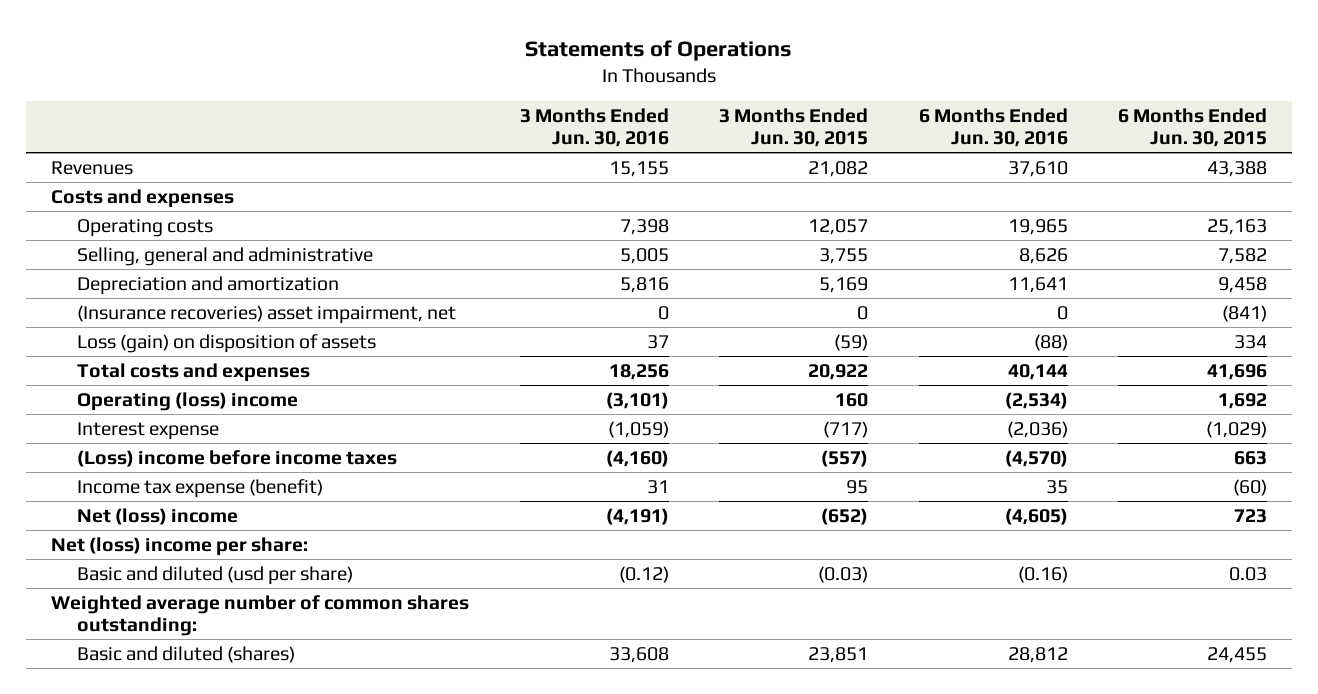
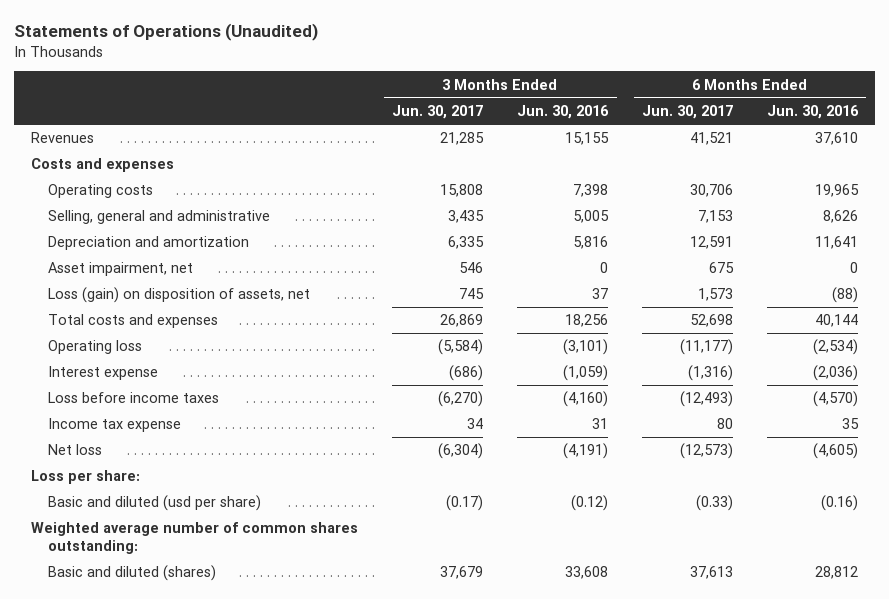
- Statements of Operations
+ Statements of Operations (Unaudited)
- | 3 Months Ended Jun. 30, 2016 | 3 Months Ended Jun. 30, 2015 | 6 Months Ended Jun. 30, 2016 | 6 Months Ended Jun. 30, 2015
+ | 3 Months Ended Jun. 30, 2017 | 3 Months Ended Jun. 30, 2016 | 6 Months Ended Jun. 30, 2017 | 6 Months Ended Jun. 30, 2016
- (Insurance recoveries) asset impairment, net | 0 | 0 | 0 | (841)
- Loss (gain) on disposition of assets | 37 | (59) | (88) | 334
+ Asset impairment, net | 546 | 0 | 675 | 0
+ Loss (gain) on disposition of assets, net | 745 | 37 | 1,573 | (88)
- Operating (loss) income | (3,101) | 160 | (2,534) | 1,692
+ Operating loss | (5,584) | (3,101) | (11,177) | (2,534)
- (Loss) income before income taxes | (4,160) | (557) | (4,570) | 663
- Income tax expense (benefit) | 31 | 95 | 35 | (60)
- Net (loss) income | (4,191) | (652) | (4,605) | 723
- Net (loss) income per share:
+ Loss before income taxes | (6,270) | (4,160) | (12,493) | (4,570)
+ Income tax expense | 34 | 31 | 80 | 35
+ Net loss | (6,304) | (4,191) | (12,573) | (4,605)
+ Loss per share:

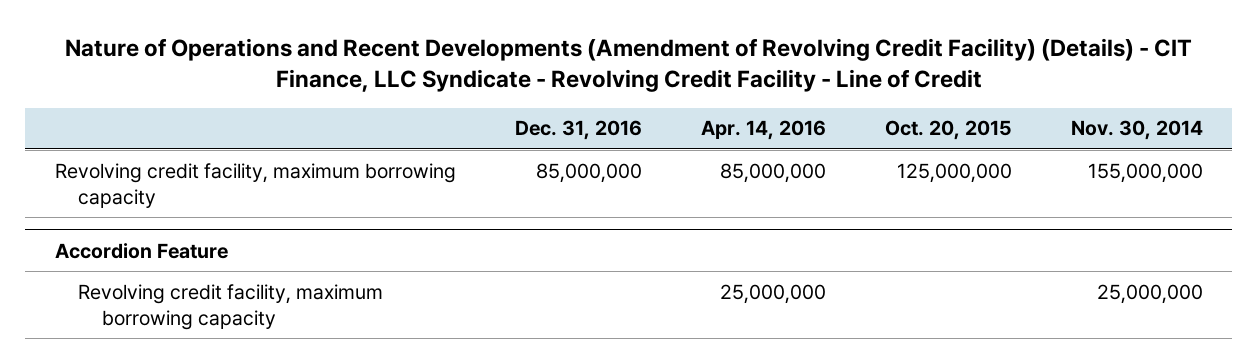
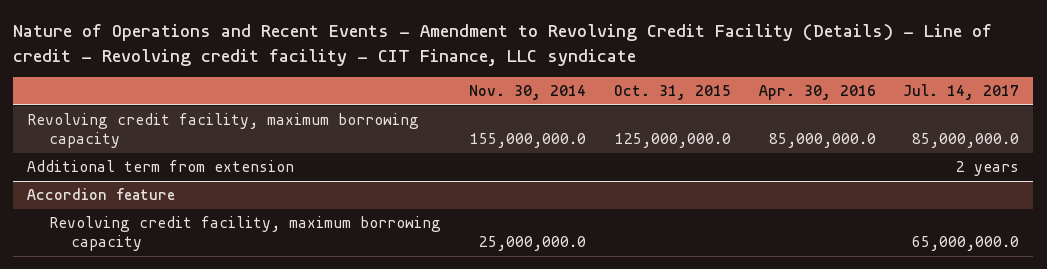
- Nature of Operations and Recent Developments (Amendment of Revolving Credit Facility) (Details) - CIT Finance, LLC Syndicate - Revolving Credit Facility - Line of Credit
+ Nature of Operations and Recent Events - Amendment to Revolving Credit Facility (Details) - Line of credit - Revolving credit facility - CIT Finance, LLC syndicate
- | Dec. 31, 2016 | Apr. 14, 2016 | Oct. 20, 2015 | Nov. 30, 2014
+ | Nov. 30, 2014 | Oct. 31, 2015 | Apr. 30, 2016 | Jul. 14, 2017
- Revolving credit facility, maximum borrowing capacity | 85,000,000 | 85,000,000 | 125,000,000 | 155,000,000
- Accordion Feature
- Revolving credit facility, maximum borrowing capacity | | 25,000,000 | | 25,000,000
+ Revolving credit facility, maximum borrowing capacity | 155,000,000.0 | 125,000,000.0 | 85,000,000.0 | 85,000,000.0
+ Additional term from extension | | | | 2 years
+ Accordion feature
+ Revolving credit facility, maximum borrowing capacity | 25,000,000.0 | | | 65,000,000.0

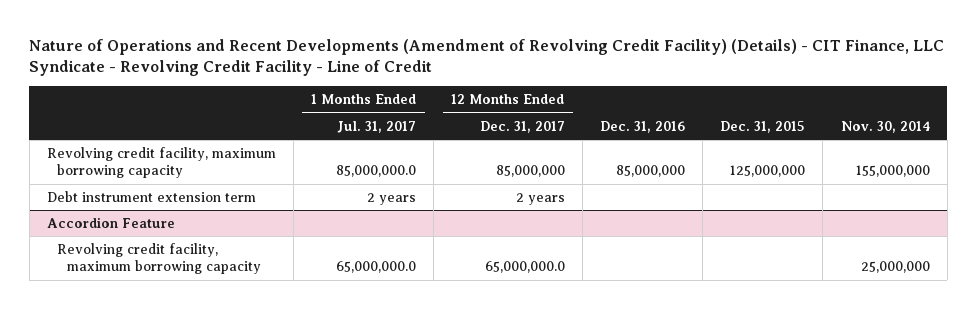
- Nature of Operations and Recent Events - Amendment to Revolving Credit Facility (Details) - Line of credit - Revolving credit facility - CIT Finance, LLC syndicate
+ Nature of Operations and Recent Developments (Amendment of Revolving Credit Facility) (Details) - CIT Finance, LLC Syndicate - Revolving Credit Facility - Line of Credit
- | Nov. 30, 2014 | Oct. 31, 2015 | Apr. 30, 2016 | Jul. 14, 2017
+ | 1 Months Ended Jul. 31, 2017 | 12 Months Ended Dec. 31, 2017 | Dec. 31, 2016 | Dec. 31, 2015 | Nov. 30, 2014
- Revolving credit facility, maximum borrowing capacity | 155,000,000.0 | 125,000,000.0 | 85,000,000.0 | 85,000,000.0
- Additional term from extension | | | | 2 years
- Accordion feature
- Revolving credit facility, maximum borrowing capacity | 25,000,000.0 | | | 65,000,000.0
+ Revolving credit facility, maximum borrowing capacity | 85,000,000.0 | 85,000,000 | 85,000,000 | 125,000,000 | 155,000,000
+ Debt instrument extension term | 2 years | 2 years | | |
+ Accordion Feature
+ Revolving credit facility, maximum borrowing capacity | 65,000,000.0 | 65,000,000.0 | | | 25,000,000

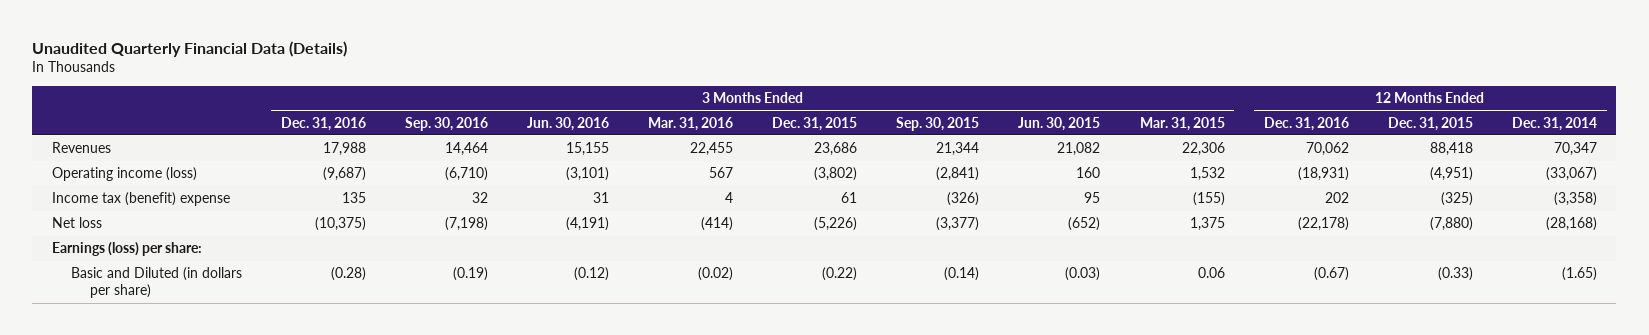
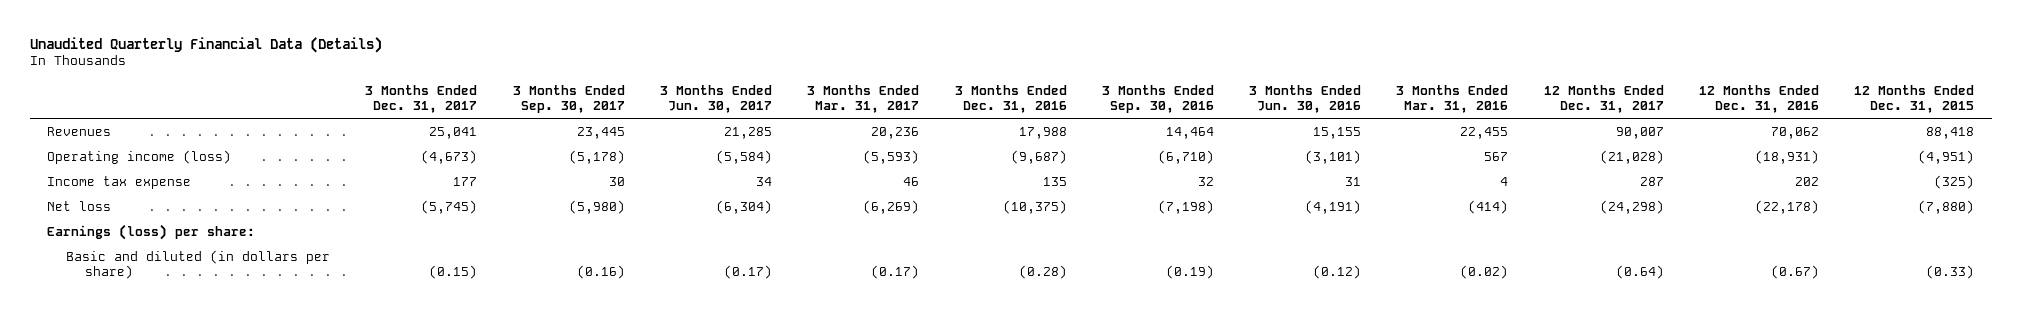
- | 3 Months Ended Dec. 31, 2016 | 3 Months Ended Sep. 30, 2016 | 3 Months Ended Jun. 30, 2016 | 3 Months Ended Mar. 31, 2016 | 3 Months Ended Dec. 31, 2015 | 3 Months Ended Sep. 30, 2015 | 3 Months Ended Jun. 30, 2015 | 3 Months Ended Mar. 31, 2015 | 12 Months Ended Dec. 31, 2016 | 12 Months Ended Dec. 31, 2015 | 12 Months Ended Dec. 31, 2014
+ | 3 Months Ended Dec. 31, 2017 | 3 Months Ended Sep. 30, 2017 | 3 Months Ended Jun. 30, 2017 | 3 Months Ended Mar. 31, 2017 | 3 Months Ended Dec. 31, 2016 | 3 Months Ended Sep. 30, 2016 | 3 Months Ended Jun. 30, 2016 | 3 Months Ended Mar. 31, 2016 | 12 Months Ended Dec. 31, 2017 | 12 Months Ended Dec. 31, 2016 | 12 Months Ended Dec. 31, 2015
- Income tax (benefit) expense | 135 | 32 | 31 | 4 | 61 | (326) | 95 | (155) | 202 | (325) | (3,358)
+ Income tax expense | 177 | 30 | 34 | 46 | 135 | 32 | 31 | 4 | 287 | 202 | (325)
- Basic and Diluted (in dollars per share) | (0.28) | (0.19) | (0.12) | (0.02) | (0.22) | (0.14) | (0.03) | 0.06 | (0.67) | (0.33) | (1.65)
+ Basic and diluted (in dollars per share) | (0.15) | (0.16) | (0.17) | (0.17) | (0.28) | (0.19) | (0.12) | (0.02) | (0.64) | (0.67) | (0.33)

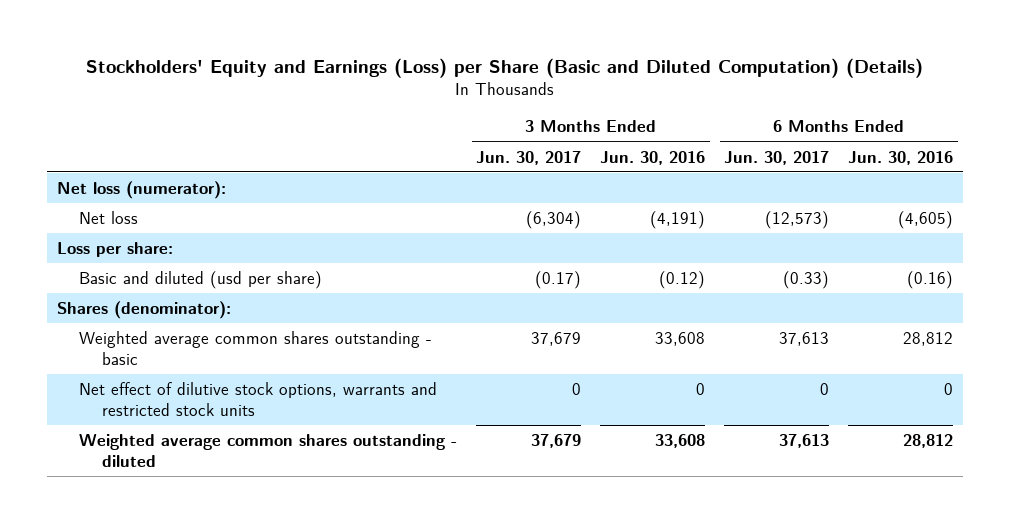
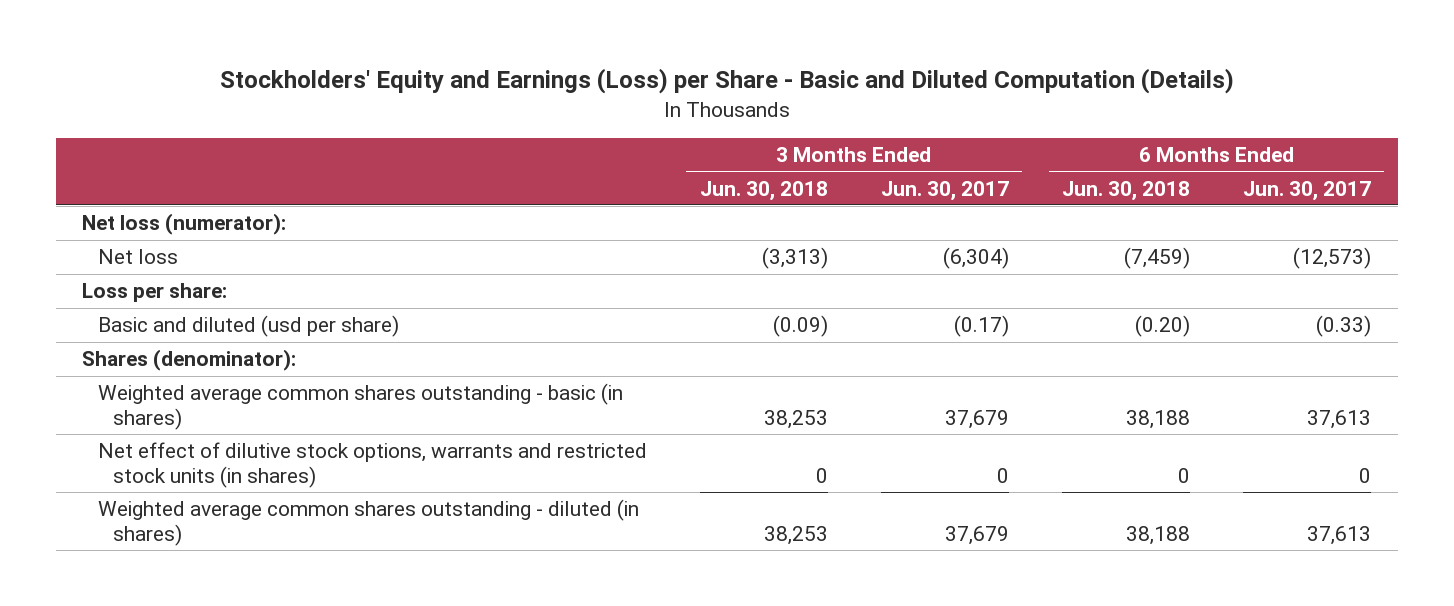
- Stockholders' Equity and Earnings (Loss) per Share (Basic and Diluted Computation) (Details)
+ Stockholders' Equity and Earnings (Loss) per Share - Basic and Diluted Computation (Details)
- | 3 Months Ended Jun. 30, 2017 | 3 Months Ended Jun. 30, 2016 | 6 Months Ended Jun. 30, 2017 | 6 Months Ended Jun. 30, 2016
+ | 3 Months Ended Jun. 30, 2018 | 3 Months Ended Jun. 30, 2017 | 6 Months Ended Jun. 30, 2018 | 6 Months Ended Jun. 30, 2017
- Weighted average common shares outstanding - basic | 37,679 | 33,608 | 37,613 | 28,812
- Net effect of dilutive stock options, warrants and restricted stock units | 0 | 0 | 0 | 0
- Weighted average common shares outstanding - diluted | 37,679 | 33,608 | 37,613 | 28,812
+ Weighted average common shares outstanding - basic (in shares) | 38,253 | 37,679 | 38,188 | 37,613
+ Net effect of dilutive stock options, warrants and restricted stock units (in shares) | 0 | 0 | 0 | 0
+ Weighted average common shares outstanding - diluted (in shares) | 38,253 | 37,679 | 38,188 | 37,613

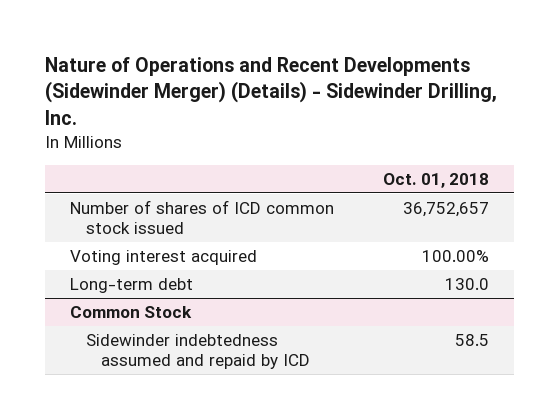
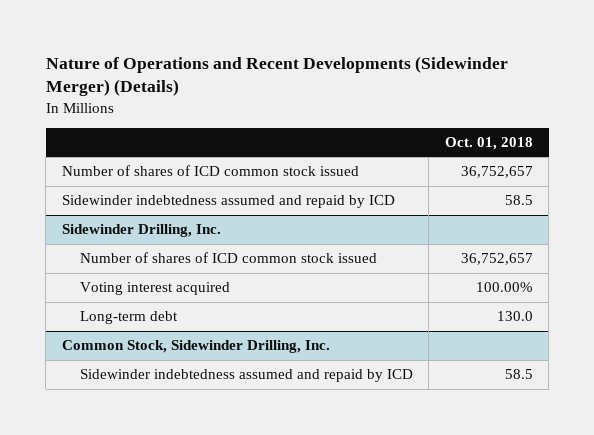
- Nature of Operations and Recent Developments (Sidewinder Merger) (Details) - Sidewinder Drilling, Inc.
+ Nature of Operations and Recent Developments (Sidewinder Merger) (Details)
+ Sidewinder indebtedness assumed and repaid by ICD | 58.5
+ Sidewinder Drilling, Inc.
+ Number of shares of ICD common stock issued | 36,752,657
- Common Stock
+ Common Stock, Sidewinder Drilling, Inc.

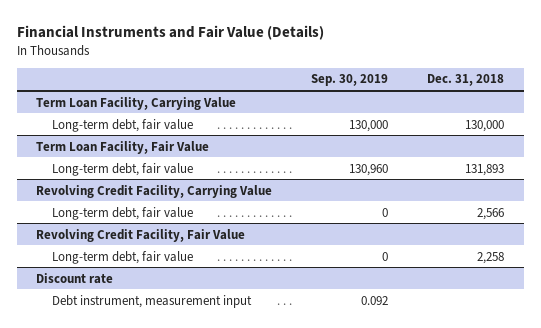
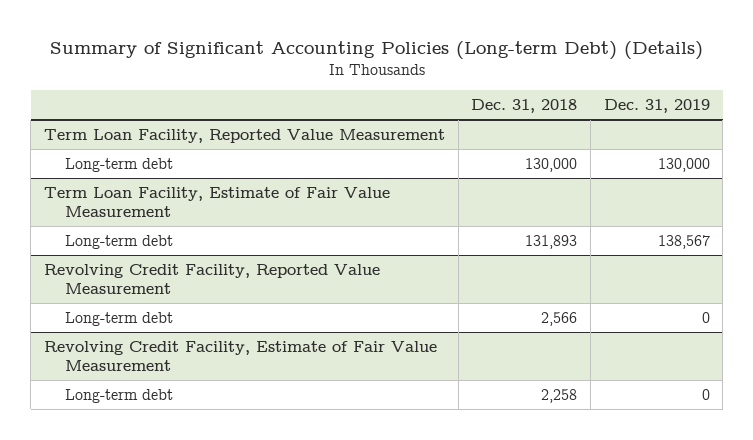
- Financial Instruments and Fair Value (Details)
+ Summary of Significant Accounting Policies (Long-term Debt) (Details)
- | Sep. 30, 2019 | Dec. 31, 2018
+ | Dec. 31, 2018 | Dec. 31, 2019
- Term Loan Facility, Carrying Value
- Long-term debt, fair value | 130,000 | 130,000
- Term Loan Facility, Fair Value
- Long-term debt, fair value | 130,960 | 131,893
- Revolving Credit Facility, Carrying Value
- Long-term debt, fair value | 0 | 2,566
- Revolving Credit Facility, Fair Value
- Long-term debt, fair value | 0 | 2,258
- Discount rate
- Debt instrument, measurement input | 0.092 |
+ Term Loan Facility, Reported Value Measurement
+ Long-term debt | 130,000 | 130,000
+ Term Loan Facility, Estimate of Fair Value Measurement
+ Long-term debt | 131,893 | 138,567
+ Revolving Credit Facility, Reported Value Measurement
+ Long-term debt | 2,566 | 0
+ Revolving Credit Facility, Estimate of Fair Value Measurement
+ Long-term debt | 2,258 | 0

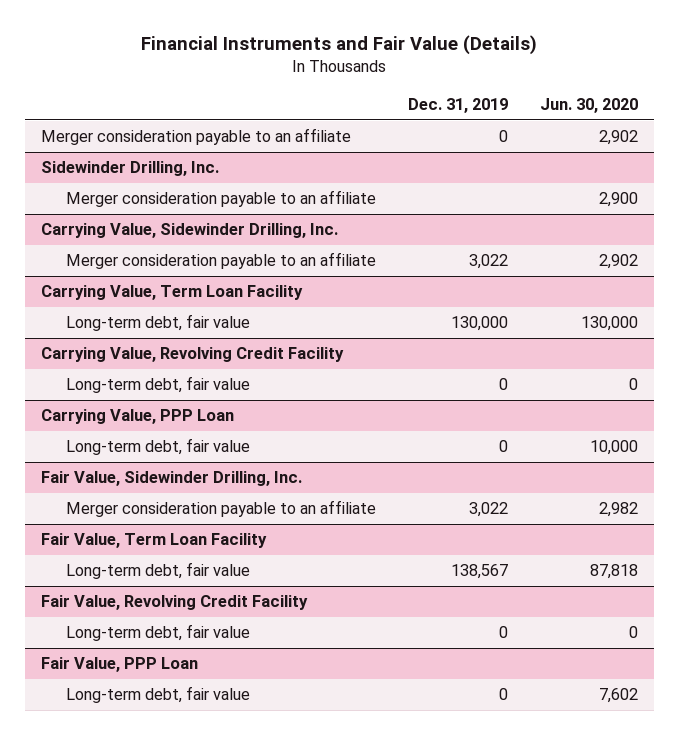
- Summary of Significant Accounting Policies (Long-term Debt) (Details)
+ Financial Instruments and Fair Value (Details)
- | Dec. 31, 2018 | Dec. 31, 2019
+ | Dec. 31, 2019 | Jun. 30, 2020
- Term Loan Facility, Reported Value Measurement
- Long-term debt | 130,000 | 130,000
- Term Loan Facility, Estimate of Fair Value Measurement
- Long-term debt | 131,893 | 138,567
- Revolving Credit Facility, Reported Value Measurement
- Long-term debt | 2,566 | 0
- Revolving Credit Facility, Estimate of Fair Value Measurement
- Long-term debt | 2,258 | 0
+ Merger consideration payable to an affiliate | 0 | 2,902
+ Sidewinder Drilling, Inc.
+ Merger consideration payable to an affiliate | | 2,900
+ Carrying Value, Sidewinder Drilling, Inc.
+ Merger consideration payable to an affiliate | 3,022 | 2,902
+ Carrying Value, Term Loan Facility
+ Long-term debt, fair value | 130,000 | 130,000
+ Carrying Value, Revolving Credit Facility
+ Long-term debt, fair value | 0 | 0
+ Carrying Value, PPP Loan
+ Long-term debt, fair value | 0 | 10,000
+ Fair Value, Sidewinder Drilling, Inc.
+ Merger consideration payable to an affiliate | 3,022 | 2,982
+ Fair Value, Term Loan Facility
+ Long-term debt, fair value | 138,567 | 87,818
+ Fair Value, Revolving Credit Facility
+ Long-term debt, fair value | 0 | 0
+ Fair Value, PPP Loan
+ Long-term debt, fair value | 0 | 7,602

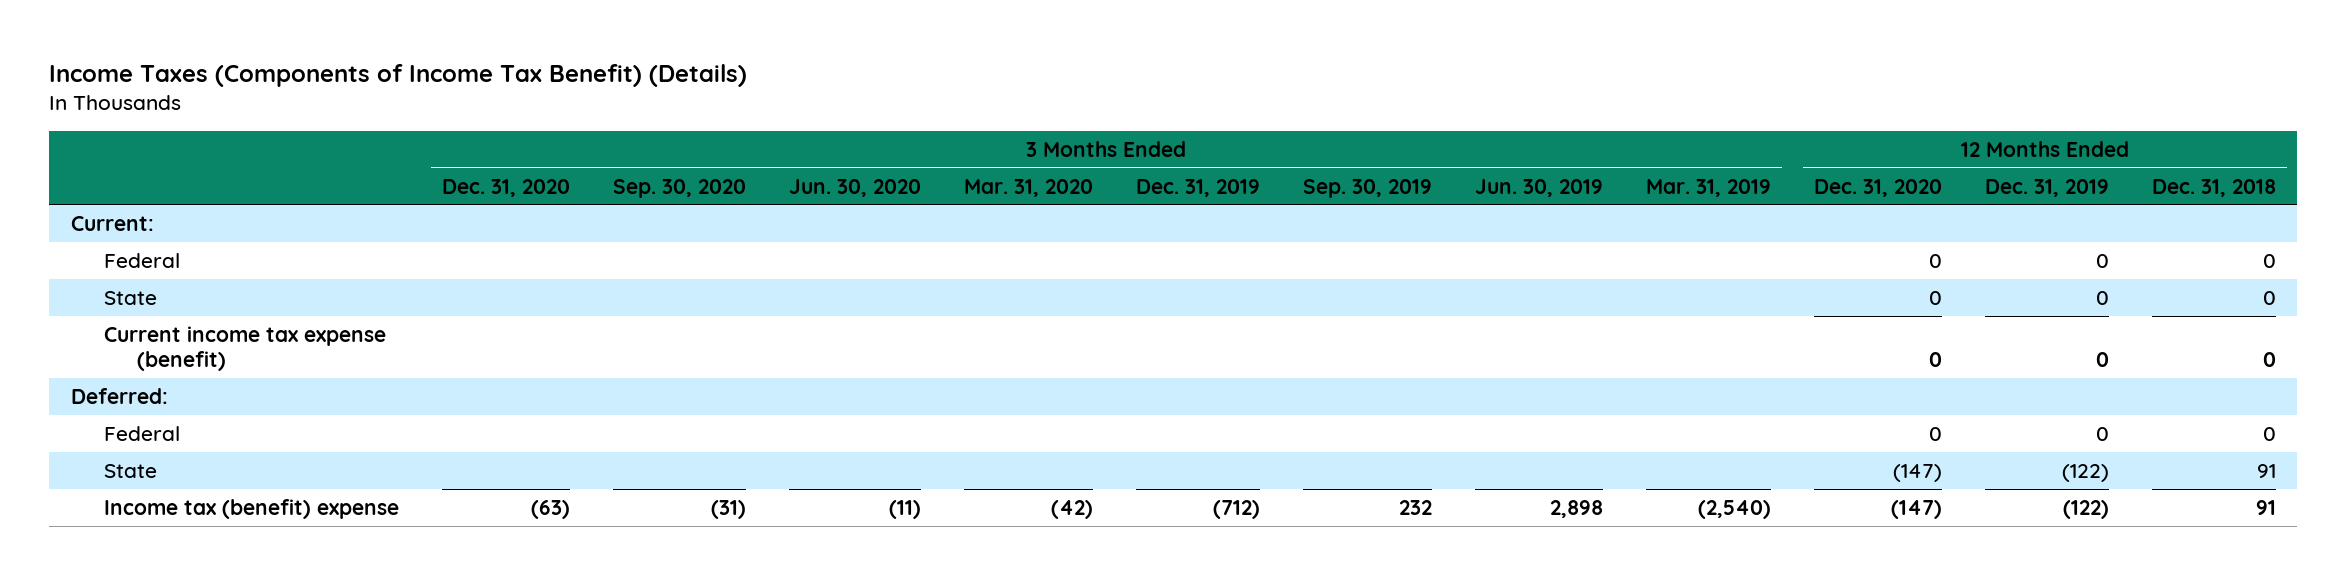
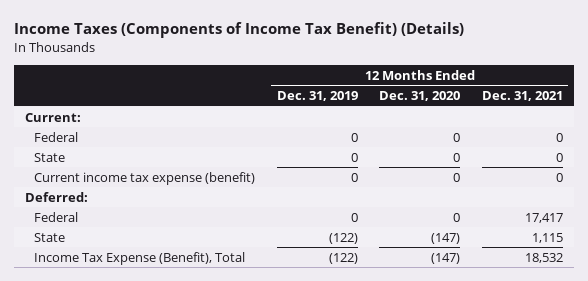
- | 3 Months Ended Dec. 31, 2020 | 3 Months Ended Sep. 30, 2020 | 3 Months Ended Jun. 30, 2020 | 3 Months Ended Mar. 31, 2020 | 3 Months Ended Dec. 31, 2019 | 3 Months Ended Sep. 30, 2019 | 3 Months Ended Jun. 30, 2019 | 3 Months Ended Mar. 31, 2019 | 12 Months Ended Dec. 31, 2020 | 12 Months Ended Dec. 31, 2019 | 12 Months Ended Dec. 31, 2018
+ | 12 Months Ended Dec. 31, 2019 | 12 Months Ended Dec. 31, 2020 | 12 Months Ended Dec. 31, 2021
- Income tax (benefit) expense | (63) | (31) | (11) | (42) | (712) | 232 | 2,898 | (2,540) | (147) | (122) | 91
+ Income Tax Expense (Benefit), Total | (122) | (147) | 18,532

